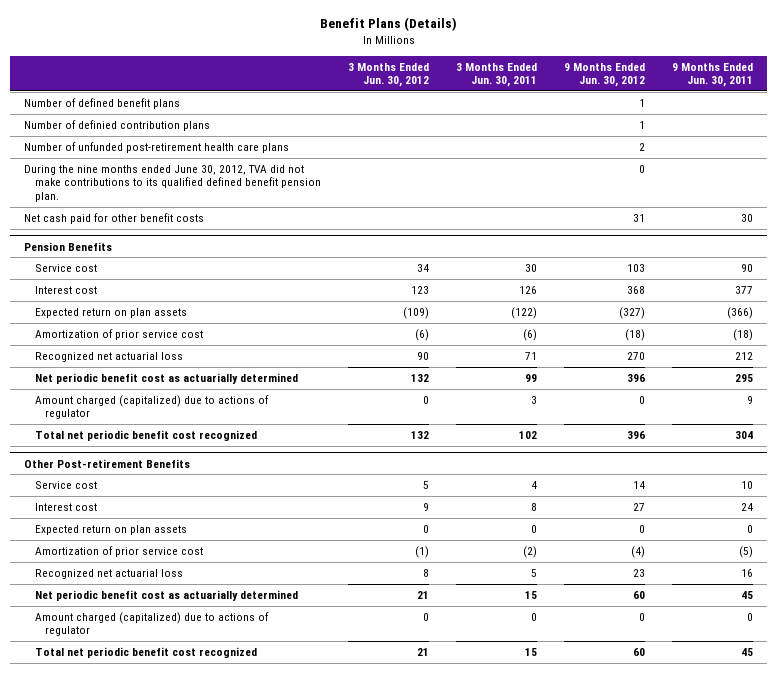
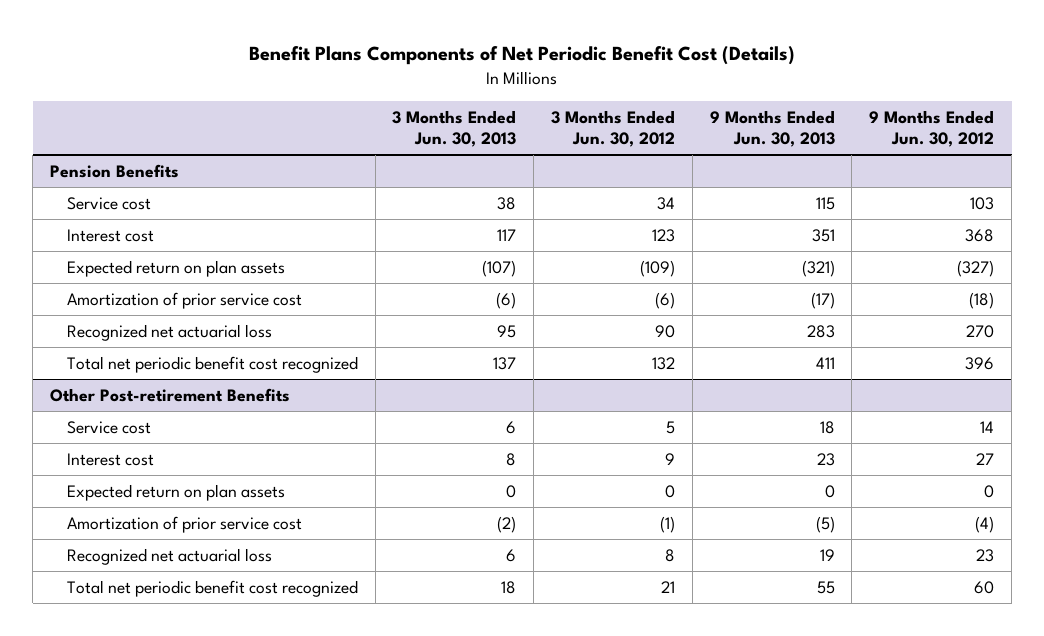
- Benefit Plans (Details)
+ Benefit Plans Components of Net Periodic Benefit Cost (Details)
- | 3 Months Ended Jun. 30, 2012 | 3 Months Ended Jun. 30, 2011 | 9 Months Ended Jun. 30, 2012 | 9 Months Ended Jun. 30, 2011
+ | 3 Months Ended Jun. 30, 2013 | 3 Months Ended Jun. 30, 2012 | 9 Months Ended Jun. 30, 2013 | 9 Months Ended Jun. 30, 2012
- Number of defined benefit plans | | | 1 |
- Number of definied contribution plans | | | 1 |
- Number of unfunded post-retirement health care plans | | | 2 |
- During the nine months ended June 30, 2012, TVA did not make contributions to its qualified defined benefit pension plan. | | | 0 |
- Net cash paid for other benefit costs | | | 31 | 30
@ Pension Benefits
- Net periodic benefit cost as actuarially determined | 132 | 99 | 396 | 295
- Amount charged (capitalized) due to actions of regulator | 0 | 3 | 0 | 9
@ Other Post-retirement Benefits
- Net periodic benefit cost as actuarially determined | 21 | 15 | 60 | 45
- Amount charged (capitalized) due to actions of regulator | 0 | 0 | 0 | 0

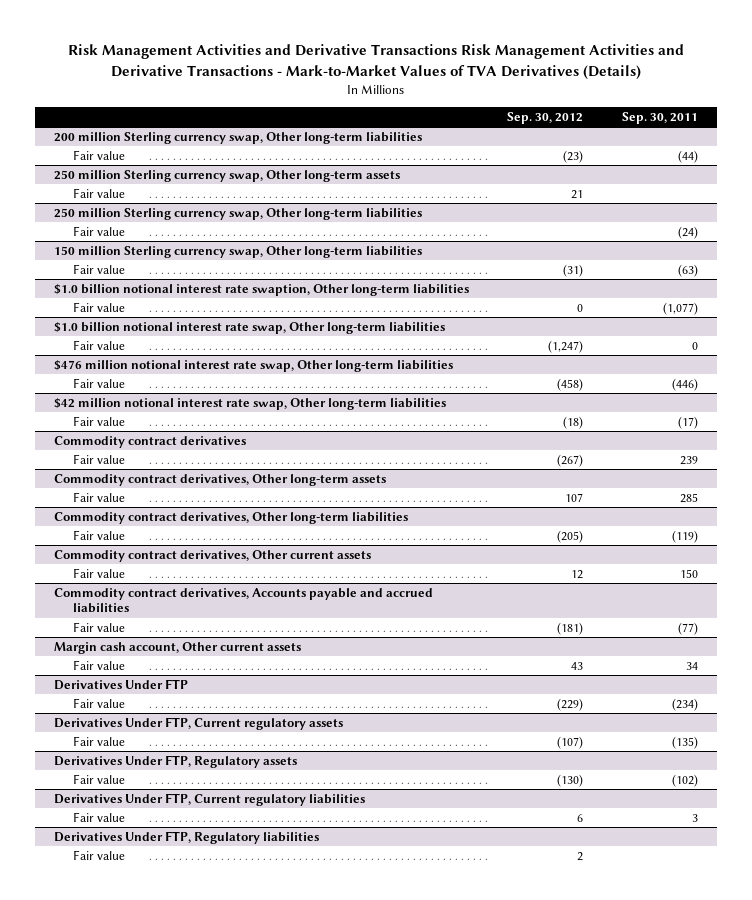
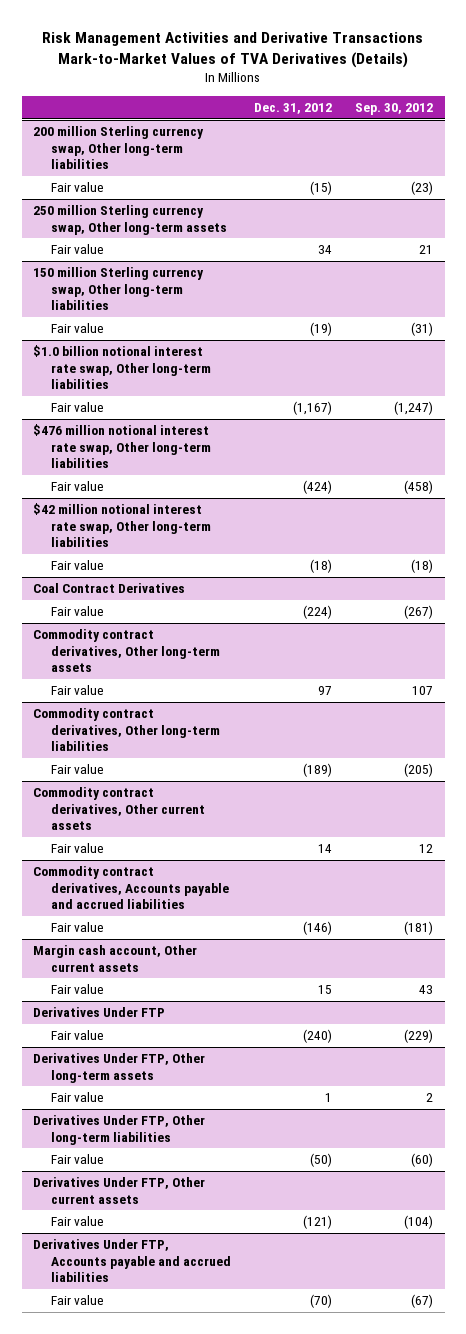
- Risk Management Activities and Derivative Transactions Risk Management Activities and Derivative Transactions - Mark-to-Market Values of TVA Derivatives (Details)
+ Risk Management Activities and Derivative Transactions Mark-to-Market Values of TVA Derivatives (Details)
- | Sep. 30, 2012 | Sep. 30, 2011
+ | Dec. 31, 2012 | Sep. 30, 2012
- 250 million Sterling currency swap, Other long-term liabilities
- Fair value | | (24)
- $1.0 billion notional interest rate swaption, Other long-term liabilities
- Fair value | 0 | (1,077)
- Commodity contract derivatives
+ Coal Contract Derivatives
- Derivatives Under FTP, Current regulatory assets
- Fair value | (107) | (135)
- Derivatives Under FTP, Regulatory assets
- Fair value | (130) | (102)
- Derivatives Under FTP, Current regulatory liabilities
- Fair value | 6 | 3
- Derivatives Under FTP, Regulatory liabilities
+ Derivatives Under FTP, Other long-term assets
+ Derivatives Under FTP, Other long-term liabilities
+ Fair value | (50) | (60)
+ Derivatives Under FTP, Other current assets
+ Fair value | (121) | (104)
+ Derivatives Under FTP, Accounts payable and accrued liabilities
+ Fair value | (70) | (67)

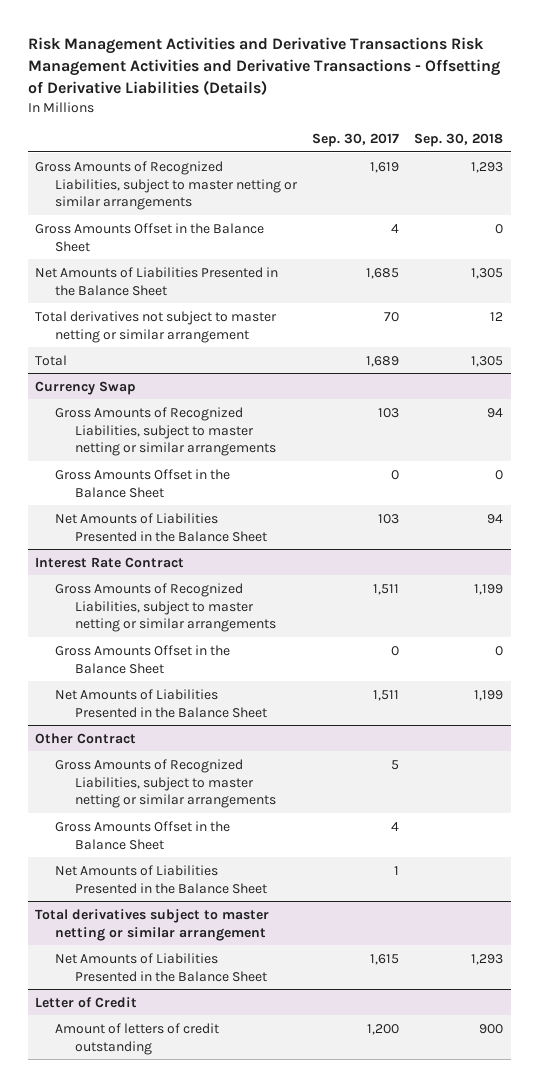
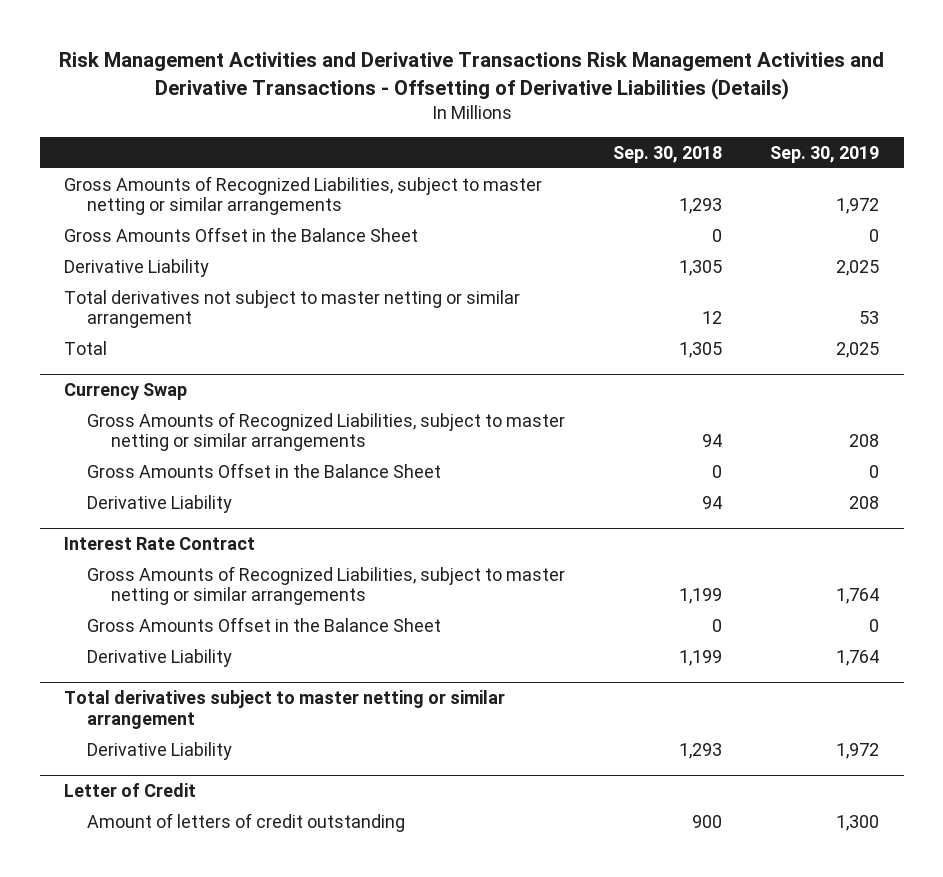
- | Sep. 30, 2017 | Sep. 30, 2018
+ | Sep. 30, 2018 | Sep. 30, 2019
- Net Amounts of Liabilities Presented in the Balance Sheet | 1,685 | 1,305
+ Derivative Liability | 1,305 | 2,025
@ Currency Swap
- Net Amounts of Liabilities Presented in the Balance Sheet | 103 | 94
+ Derivative Liability | 94 | 208
@ Interest Rate Contract
- Net Amounts of Liabilities Presented in the Balance Sheet | 1,511 | 1,199
- Other Contract
- Gross Amounts of Recognized Liabilities, subject to master netting or similar arrangements | 5 |
- Gross Amounts Offset in the Balance Sheet | 4 |
- Net Amounts of Liabilities Presented in the Balance Sheet | 1 |
@ Interest Rate Contract
+ Derivative Liability | 1,199 | 1,764
@ Total derivatives subject to master netting or similar arrangement
- Net Amounts of Liabilities Presented in the Balance Sheet | 1,615 | 1,293
+ Derivative Liability | 1,293 | 1,972

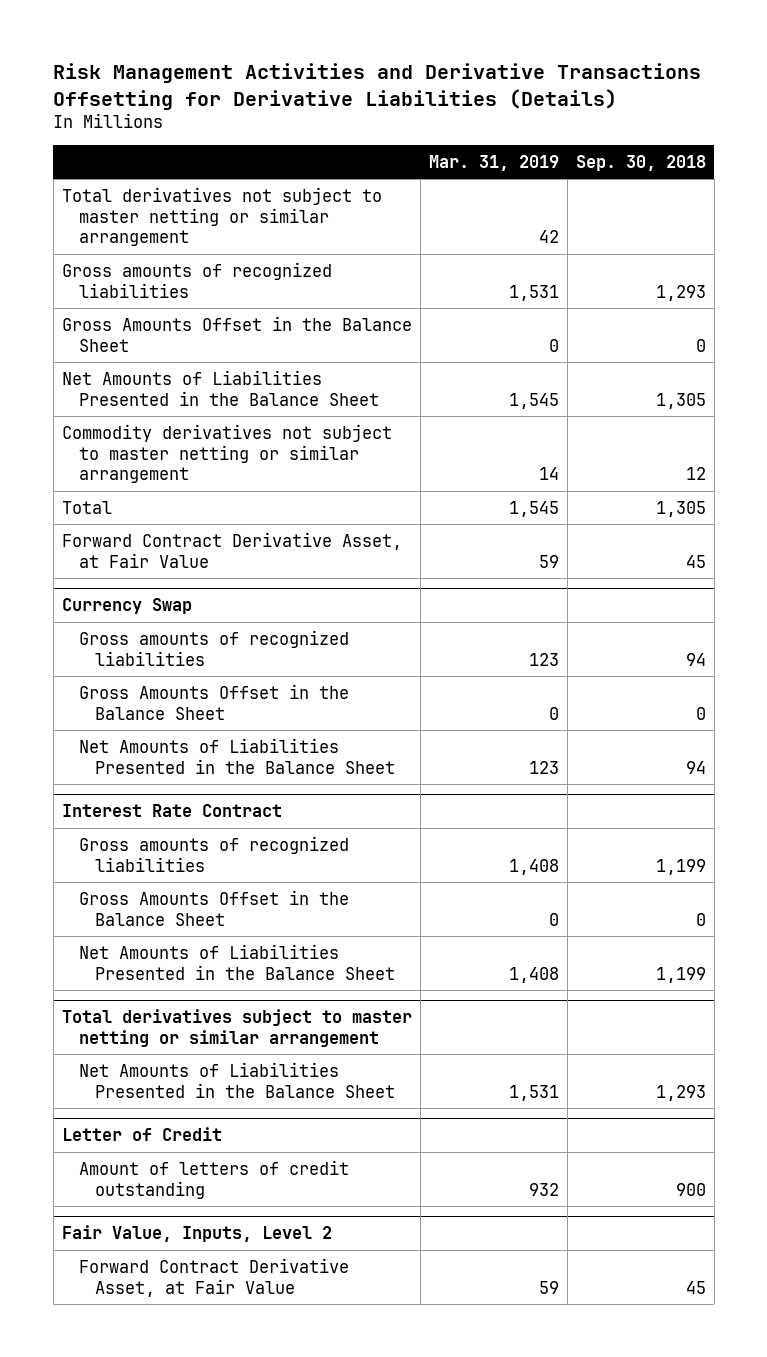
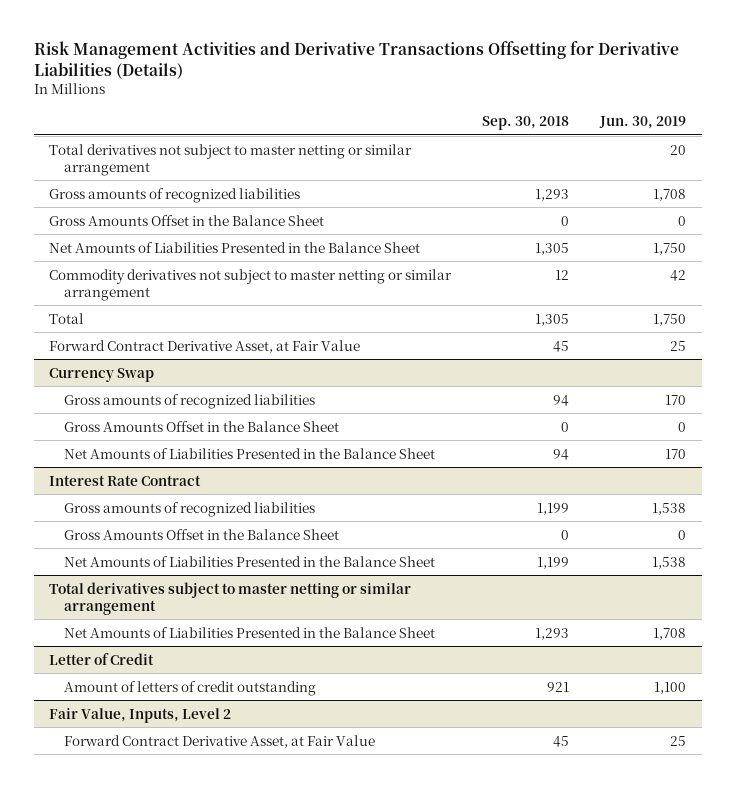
- | Mar. 31, 2019 | Sep. 30, 2018
+ | Sep. 30, 2018 | Jun. 30, 2019
@ Letter of Credit
- Amount of letters of credit outstanding | 932 | 900
+ Amount of letters of credit outstanding | 921 | 1,100

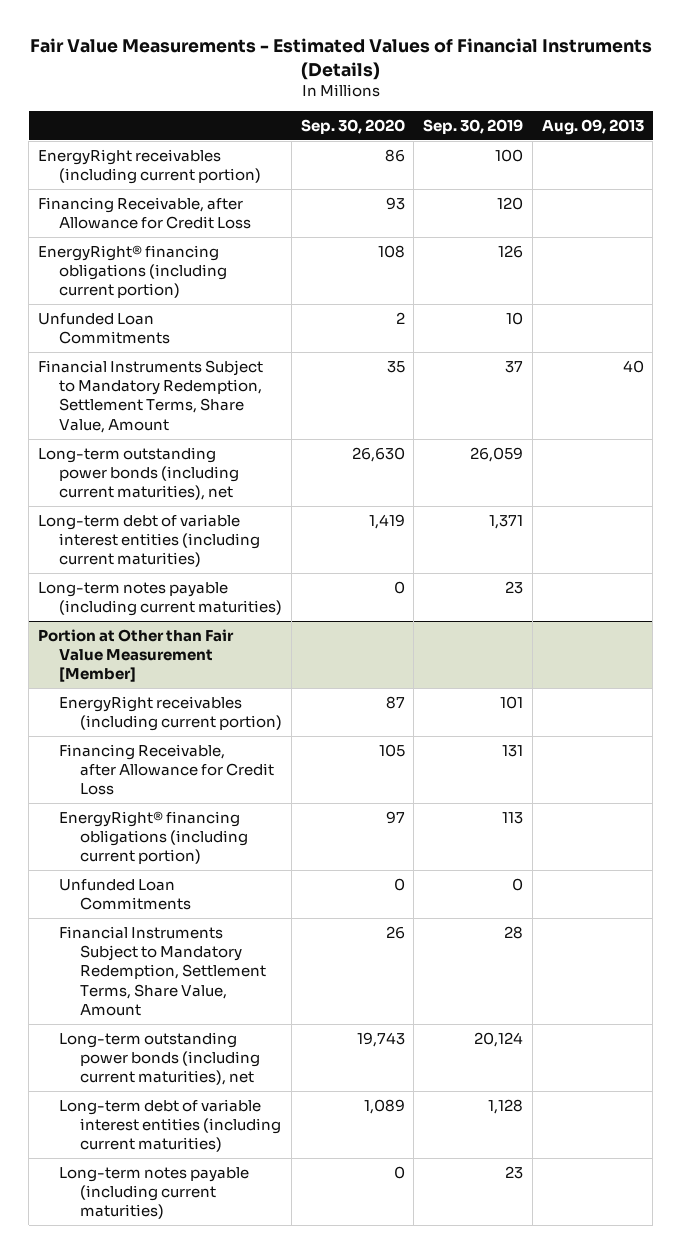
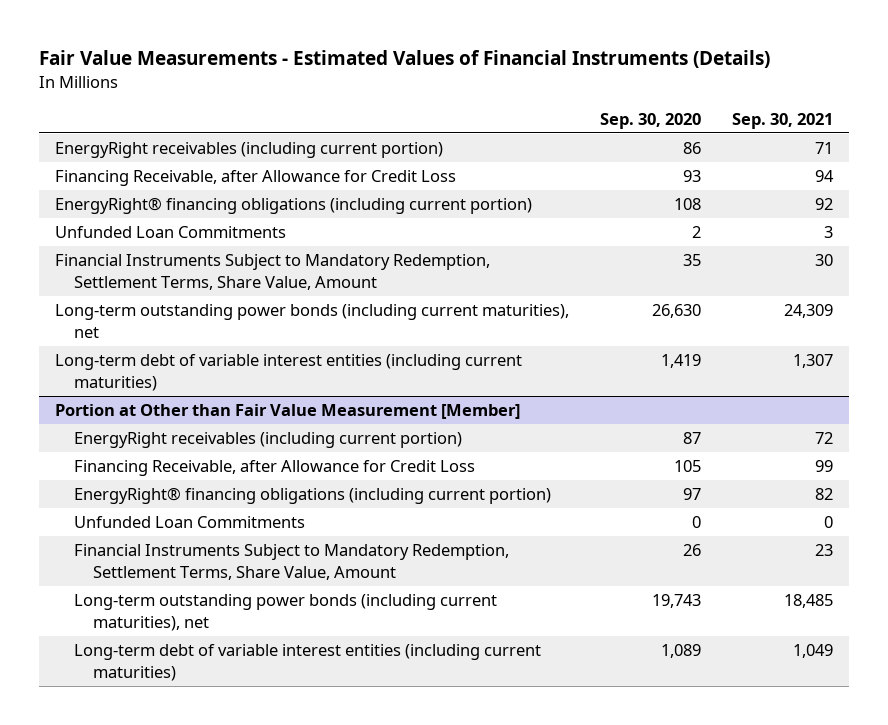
- | Sep. 30, 2020 | Sep. 30, 2019 | Aug. 09, 2013
+ | Sep. 30, 2020 | Sep. 30, 2021
- Long-term notes payable (including current maturities) | 0 | 23 |
@ Portion at Other than Fair Value Measurement [Member]
- Long-term notes payable (including current maturities) | 0 | 23 |

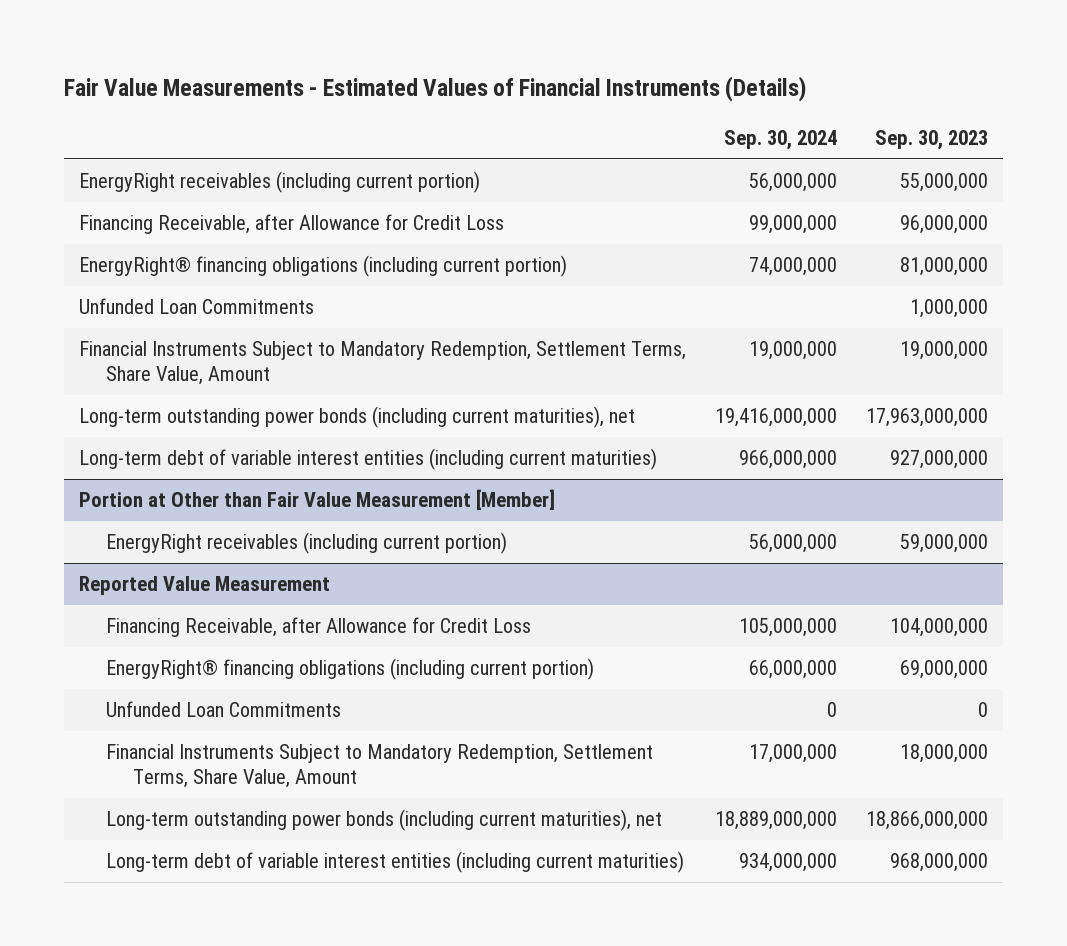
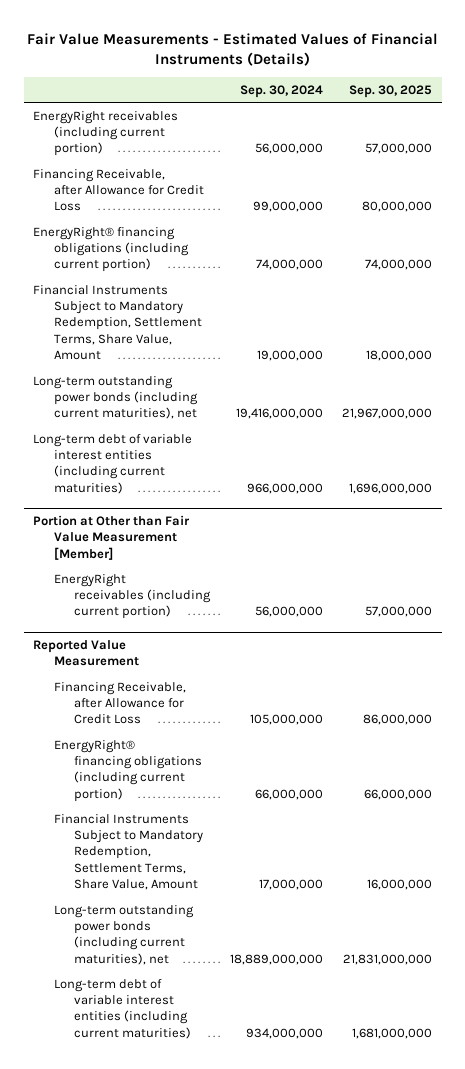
- | Sep. 30, 2024 | Sep. 30, 2023
+ | Sep. 30, 2024 | Sep. 30, 2025
- Unfunded Loan Commitments | | 1,000,000
@ Reported Value Measurement
- Unfunded Loan Commitments | 0 | 0

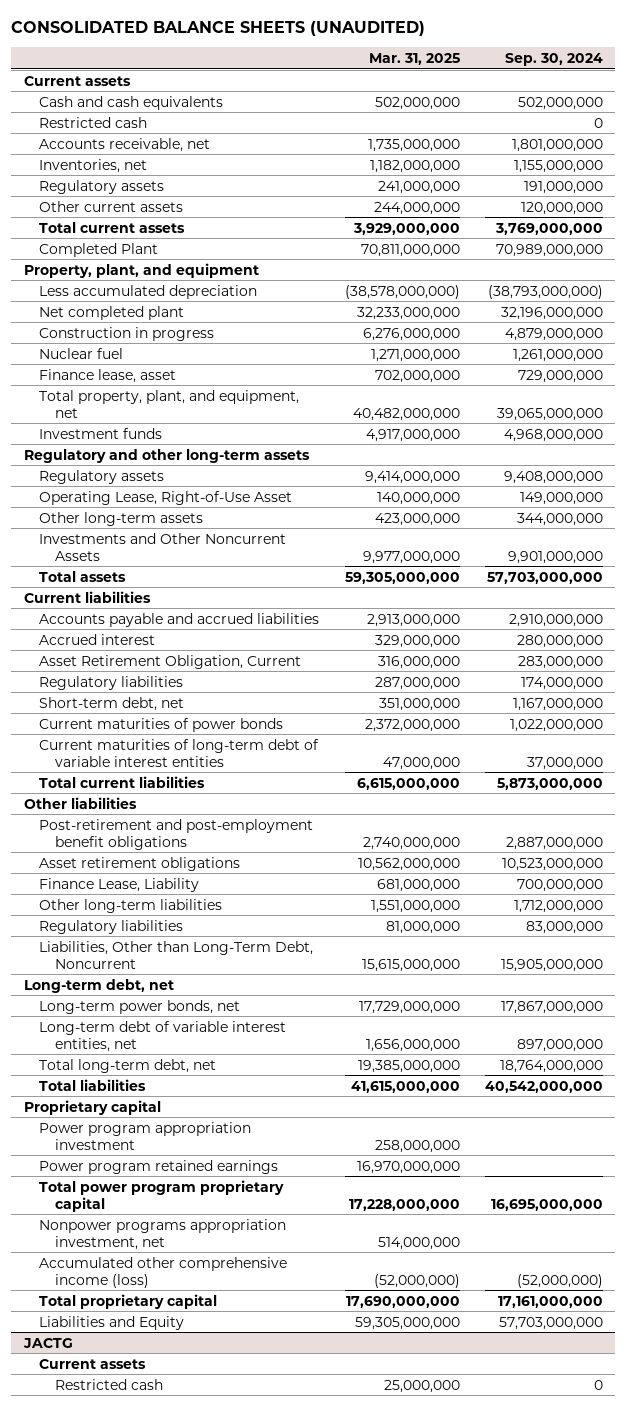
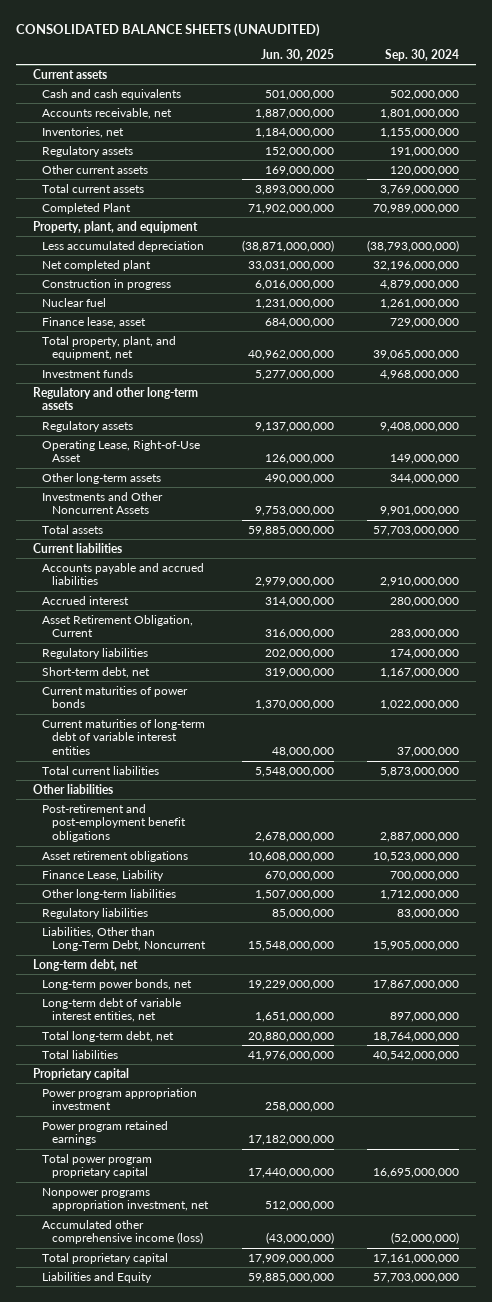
- | Mar. 31, 2025 | Sep. 30, 2024
+ | Jun. 30, 2025 | Sep. 30, 2024
- Restricted cash | | 0
- JACTG
- Current assets
- Restricted cash | 25,000,000 | 0

